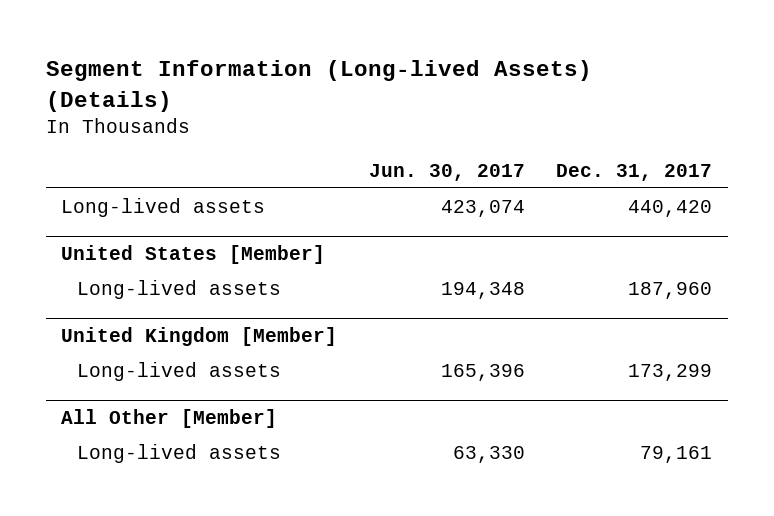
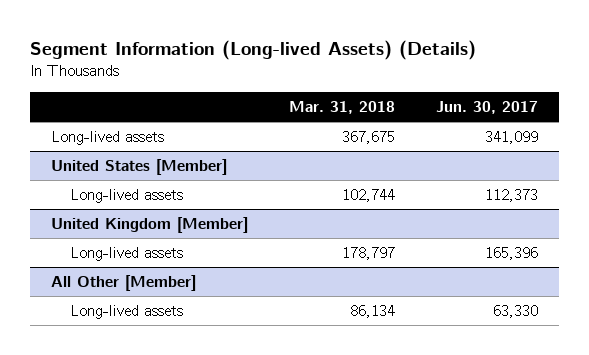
- | Jun. 30, 2017 | Dec. 31, 2017
+ | Mar. 31, 2018 | Jun. 30, 2017
- Long-lived assets | 423,074 | 440,420
+ Long-lived assets | 367,675 | 341,099
@ United States [Member]
- Long-lived assets | 194,348 | 187,960
+ Long-lived assets | 102,744 | 112,373

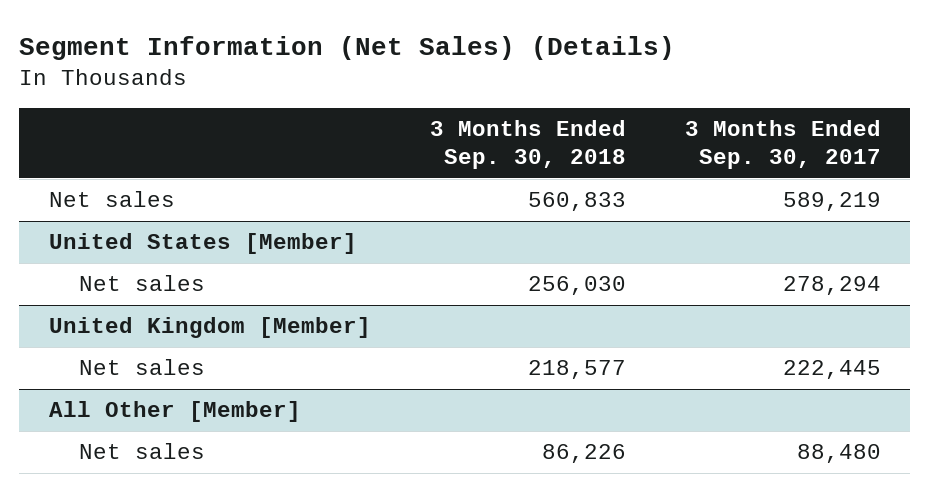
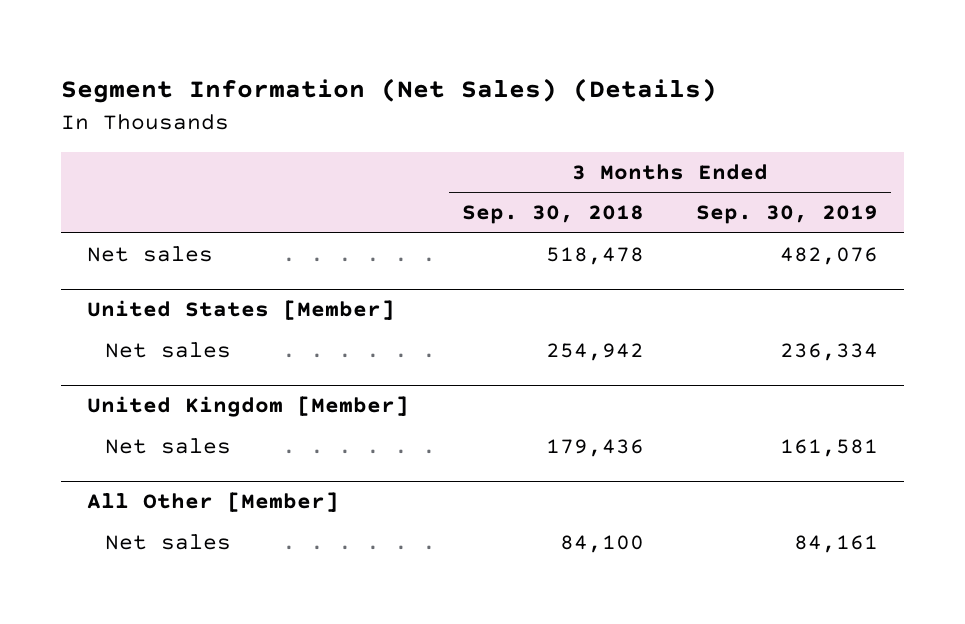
- | 3 Months Ended Sep. 30, 2018 | 3 Months Ended Sep. 30, 2017
+ | 3 Months Ended Sep. 30, 2018 | 3 Months Ended Sep. 30, 2019
- Net sales | 560,833 | 589,219
+ Net sales | 518,478 | 482,076
@ United States [Member]
- Net sales | 256,030 | 278,294
+ Net sales | 254,942 | 236,334
@ United Kingdom [Member]
- Net sales | 218,577 | 222,445
+ Net sales | 179,436 | 161,581
@ All Other [Member]
- Net sales | 86,226 | 88,480
+ Net sales | 84,100 | 84,161

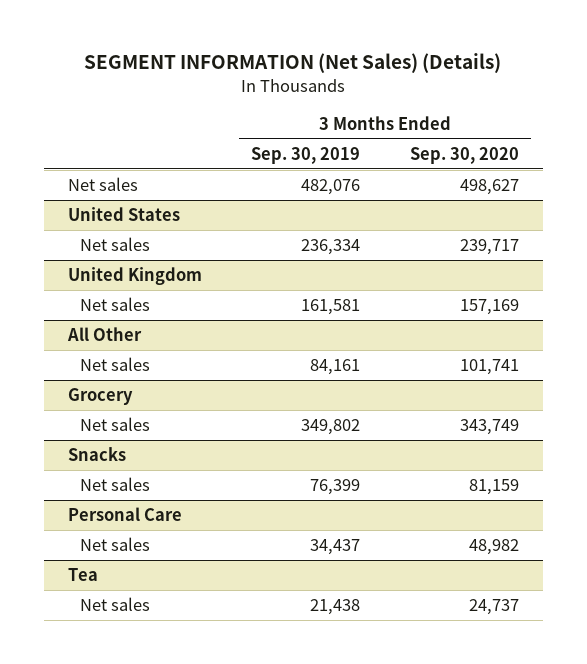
- Segment Information (Net Sales) (Details)
+ SEGMENT INFORMATION (Net Sales) (Details)
- | 3 Months Ended Sep. 30, 2018 | 3 Months Ended Sep. 30, 2019
+ | 3 Months Ended Sep. 30, 2019 | 3 Months Ended Sep. 30, 2020
- United States [Member]
+ United States
- United Kingdom [Member]
+ United Kingdom
- All Other [Member]
+ All Other
+ Grocery
+ Net sales | 349,802 | 343,749
+ Snacks
+ Net sales | 76,399 | 81,159
+ Personal Care
+ Net sales | 34,437 | 48,982
+ Tea
+ Net sales | 21,438 | 24,737

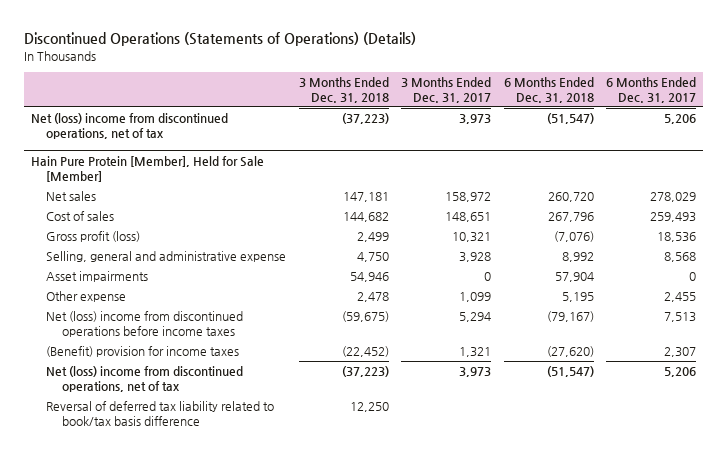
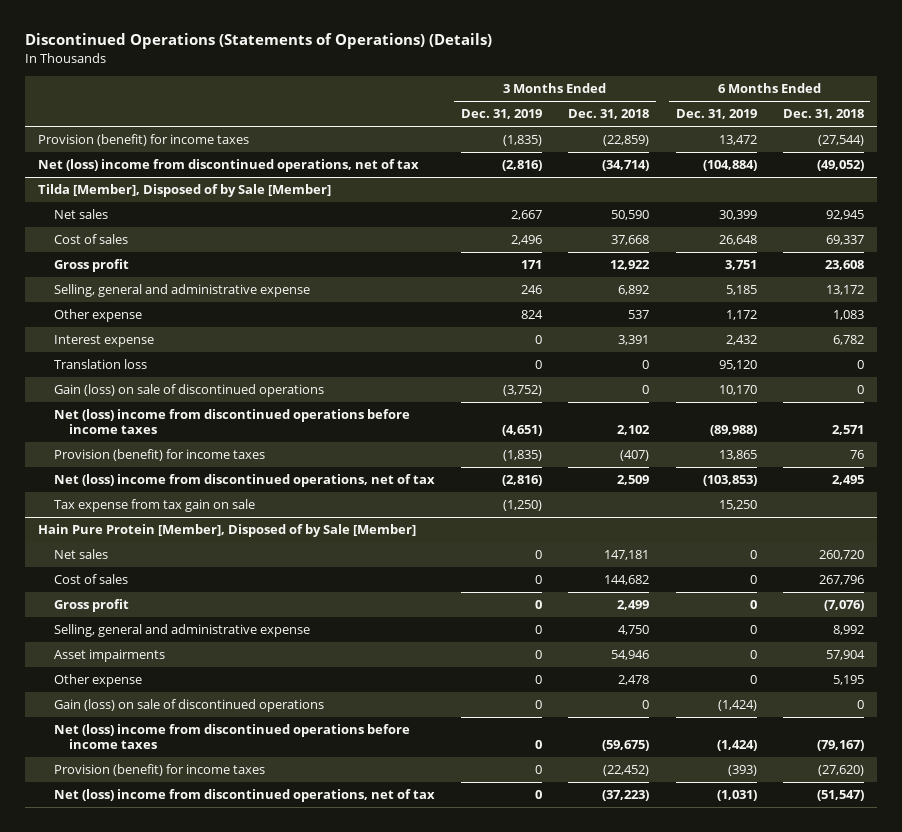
- | 3 Months Ended Dec. 31, 2018 | 3 Months Ended Dec. 31, 2017 | 6 Months Ended Dec. 31, 2018 | 6 Months Ended Dec. 31, 2017
+ | 3 Months Ended Dec. 31, 2019 | 3 Months Ended Dec. 31, 2018 | 6 Months Ended Dec. 31, 2019 | 6 Months Ended Dec. 31, 2018
- Net (loss) income from discontinued operations, net of tax | (37,223) | 3,973 | (51,547) | 5,206
- Hain Pure Protein [Member], Held for Sale [Member]
+ Provision (benefit) for income taxes | (1,835) | (22,859) | 13,472 | (27,544)
+ Net (loss) income from discontinued operations, net of tax | (2,816) | (34,714) | (104,884) | (49,052)
+ Tilda [Member], Disposed of by Sale [Member]
+ Net sales | 2,667 | 50,590 | 30,399 | 92,945
+ Cost of sales | 2,496 | 37,668 | 26,648 | 69,337
+ Gross profit | 171 | 12,922 | 3,751 | 23,608
+ Selling, general and administrative expense | 246 | 6,892 | 5,185 | 13,172
+ Other expense | 824 | 537 | 1,172 | 1,083
+ Interest expense | 0 | 3,391 | 2,432 | 6,782
+ Translation loss | 0 | 0 | 95,120 | 0
+ Gain (loss) on sale of discontinued operations | (3,752) | 0 | 10,170 | 0
+ Net (loss) income from discontinued operations before income taxes | (4,651) | 2,102 | (89,988) | 2,571
+ Provision (benefit) for income taxes | (1,835) | (407) | 13,865 | 76
+ Net (loss) income from discontinued operations, net of tax | (2,816) | 2,509 | (103,853) | 2,495
+ Tax expense from tax gain on sale | (1,250) | | 15,250 |
+ Hain Pure Protein [Member], Disposed of by Sale [Member]
- Gross profit (loss) | 2,499 | 10,321 | (7,076) | 18,536
+ Gross profit | 0 | 2,499 | 0 | (7,076)
+ Gain (loss) on sale of discontinued operations | 0 | 0 | (1,424) | 0
- (Benefit) provision for income taxes | (22,452) | 1,321 | (27,620) | 2,307
+ Provision (benefit) for income taxes | 0 | (22,452) | (393) | (27,620)
- Reversal of deferred tax liability related to book/tax basis difference | 12,250 | | |

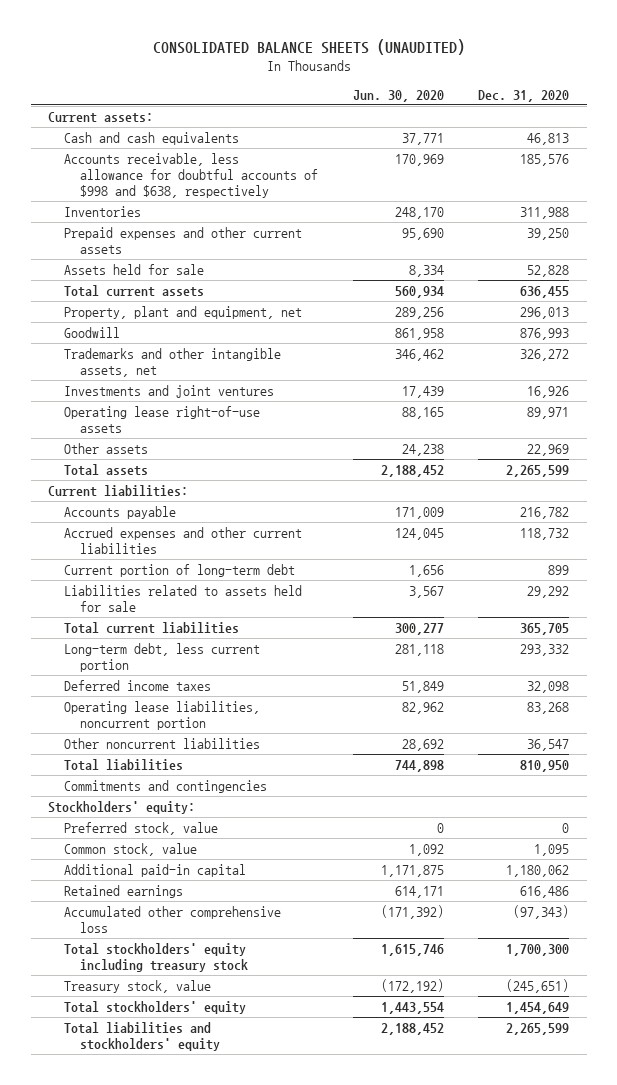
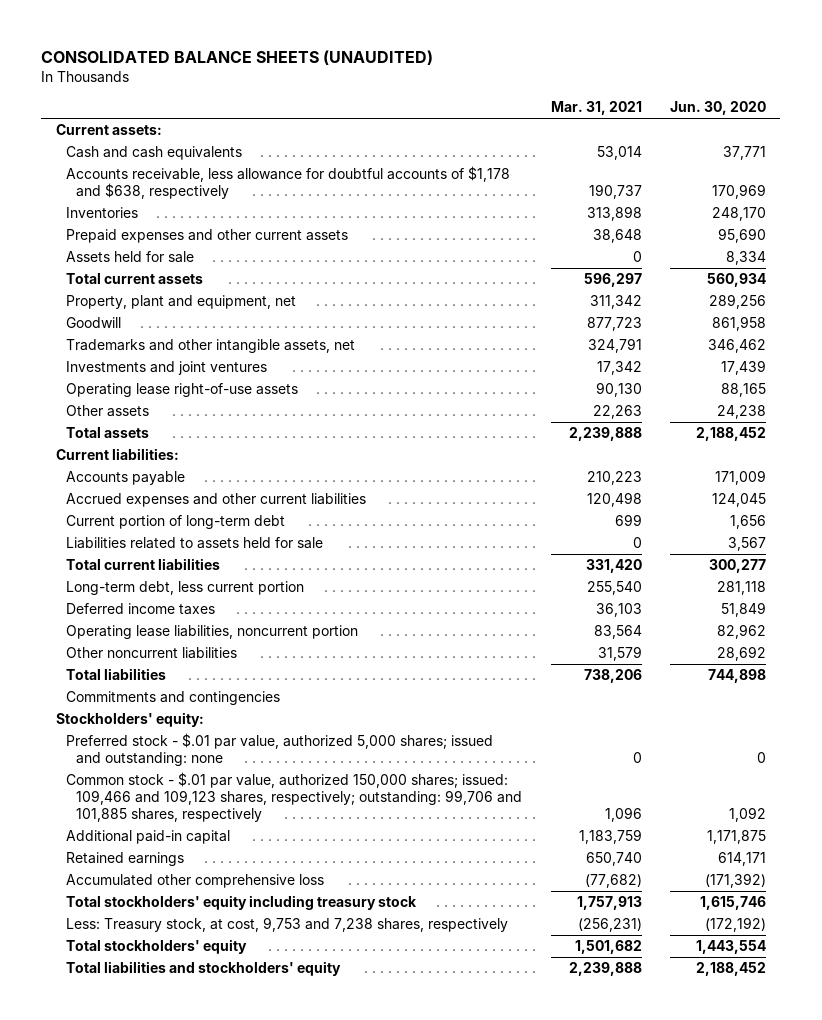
- | Jun. 30, 2020 | Dec. 31, 2020
+ | Mar. 31, 2021 | Jun. 30, 2020
- Accounts receivable, less allowance for doubtful accounts of $998 and $638, respectively | 170,969 | 185,576
+ Accounts receivable, less allowance for doubtful accounts of $1,178 and $638, respectively | 190,737 | 170,969
- Preferred stock, value | 0 | 0
- Common stock, value | 1,092 | 1,095
+ Preferred stock - $.01 par value, authorized 5,000 shares; issued and outstanding: none | 0 | 0
+ Common stock - $.01 par value, authorized 150,000 shares; issued: 109,466 and 109,123 shares, respectively; outstanding: 99,706 and 101,885 shares, respectively | 1,096 | 1,092
- Treasury stock, value | (172,192) | (245,651)
+ Less: Treasury stock, at cost, 9,753 and 7,238 shares, respectively | (256,231) | (172,192)

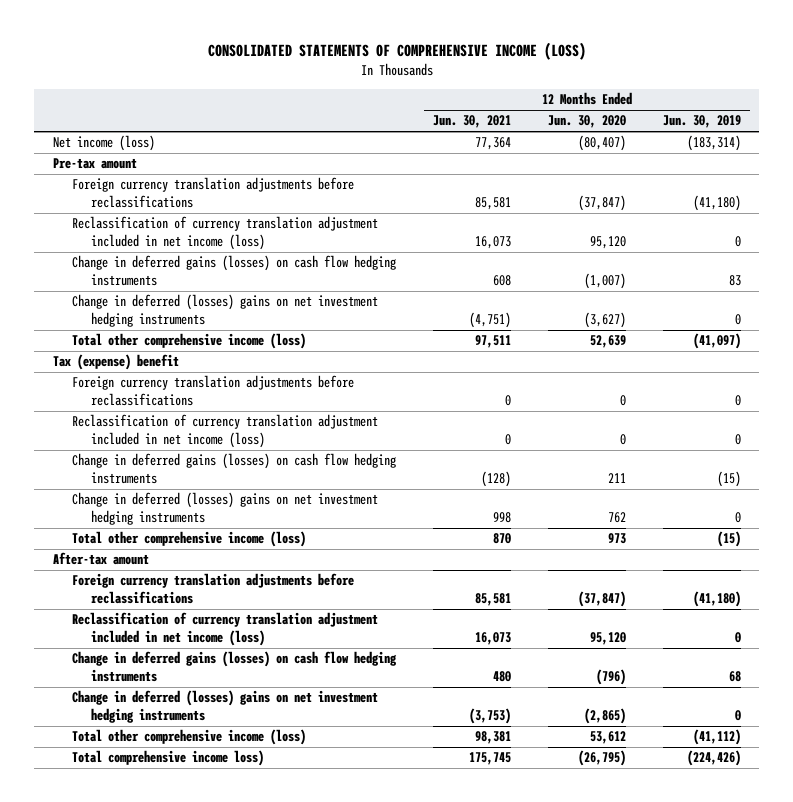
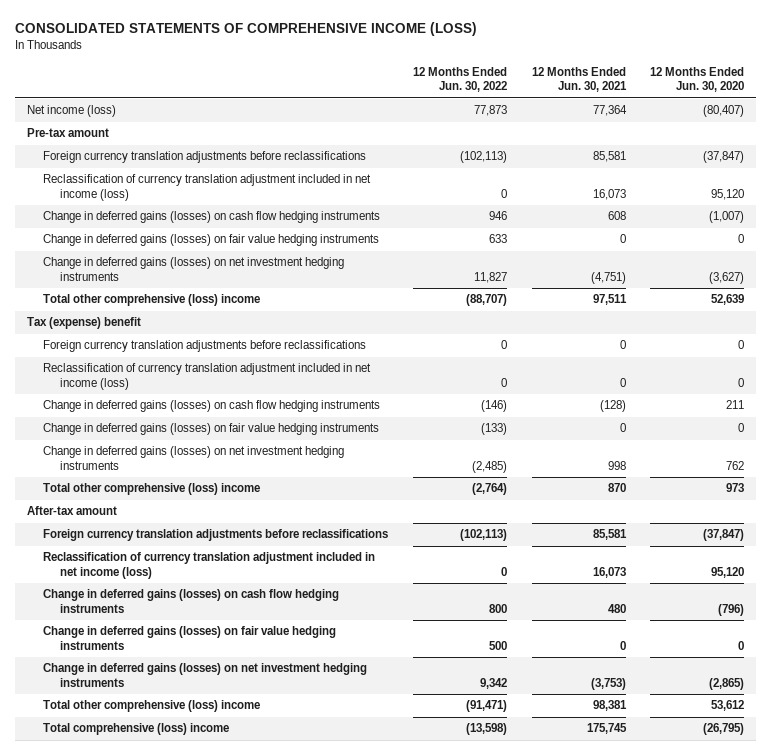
- | 12 Months Ended Jun. 30, 2021 | 12 Months Ended Jun. 30, 2020 | 12 Months Ended Jun. 30, 2019
+ | 12 Months Ended Jun. 30, 2022 | 12 Months Ended Jun. 30, 2021 | 12 Months Ended Jun. 30, 2020
- Change in deferred (losses) gains on net investment hedging instruments | (4,751) | (3,627) | 0
- Total other comprehensive income (loss) | 97,511 | 52,639 | (41,097)
+ Change in deferred gains (losses) on fair value hedging instruments | 633 | 0 | 0
+ Change in deferred gains (losses) on net investment hedging instruments | 11,827 | (4,751) | (3,627)
+ Total other comprehensive (loss) income | (88,707) | 97,511 | 52,639
- Change in deferred (losses) gains on net investment hedging instruments | 998 | 762 | 0
- Total other comprehensive income (loss) | 870 | 973 | (15)
+ Change in deferred gains (losses) on fair value hedging instruments | (133) | 0 | 0
+ Change in deferred gains (losses) on net investment hedging instruments | (2,485) | 998 | 762
+ Total other comprehensive (loss) income | (2,764) | 870 | 973
- Change in deferred (losses) gains on net investment hedging instruments | (3,753) | (2,865) | 0
- Total other comprehensive income (loss) | 98,381 | 53,612 | (41,112)
- Total comprehensive income loss) | 175,745 | (26,795) | (224,426)
+ Change in deferred gains (losses) on fair value hedging instruments | 500 | 0 | 0
+ Change in deferred gains (losses) on net investment hedging instruments | 9,342 | (3,753) | (2,865)
+ Total other comprehensive (loss) income | (91,471) | 98,381 | 53,612
+ Total comprehensive (loss) income | (13,598) | 175,745 | (26,795)

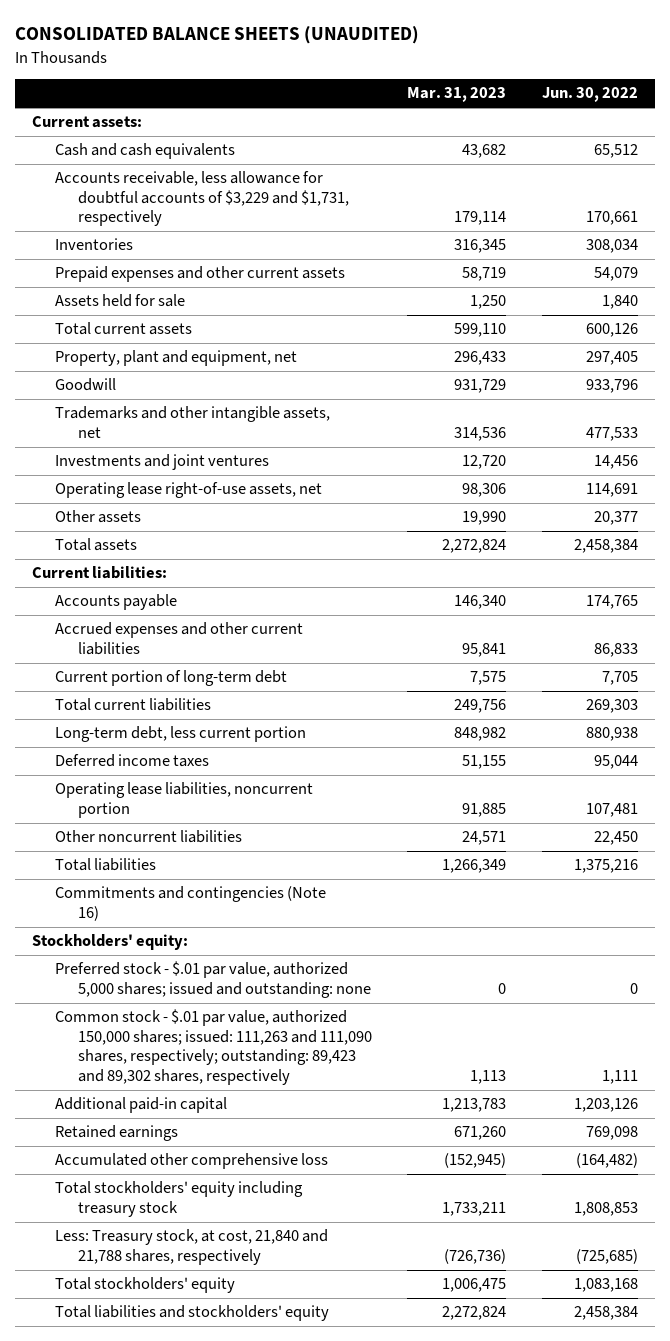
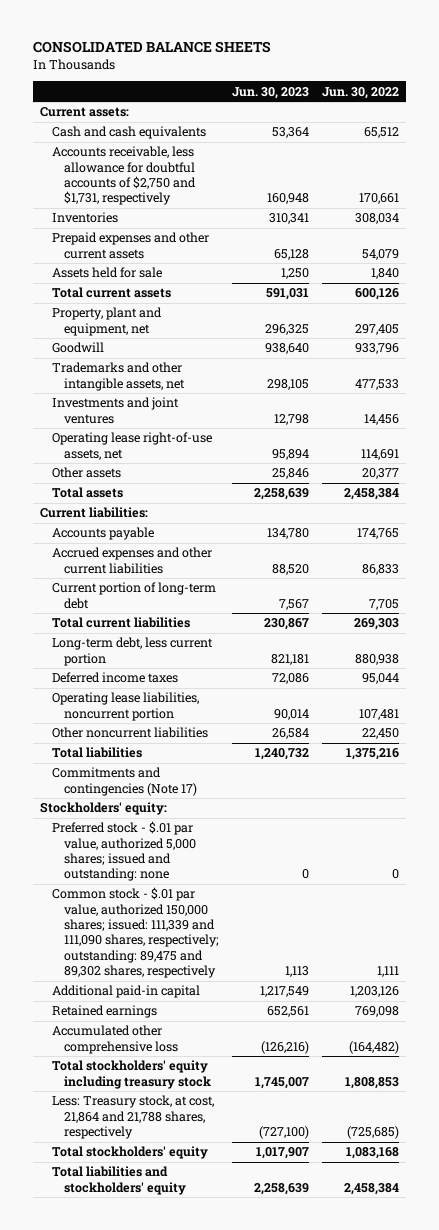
- CONSOLIDATED BALANCE SHEETS (UNAUDITED)
+ CONSOLIDATED BALANCE SHEETS
- | Mar. 31, 2023 | Jun. 30, 2022
+ | Jun. 30, 2023 | Jun. 30, 2022
- Accounts receivable, less allowance for doubtful accounts of $3,229 and $1,731, respectively | 179,114 | 170,661
+ Accounts receivable, less allowance for doubtful accounts of $2,750 and $1,731, respectively | 160,948 | 170,661
- Commitments and contingencies (Note 16)
+ Commitments and contingencies (Note 17)
- Common stock - $.01 par value, authorized 150,000 shares; issued: 111,263 and 111,090 shares, respectively; outstanding: 89,423 and 89,302 shares, respectively | 1,113 | 1,111
+ Common stock - $.01 par value, authorized 150,000 shares; issued: 111,339 and 111,090 shares, respectively; outstanding: 89,475 and 89,302 shares, respectively | 1,113 | 1,111
- Less: Treasury stock, at cost, 21,840 and 21,788 shares, respectively | (726,736) | (725,685)
+ Less: Treasury stock, at cost, 21,864 and 21,788 shares, respectively | (727,100) | (725,685)

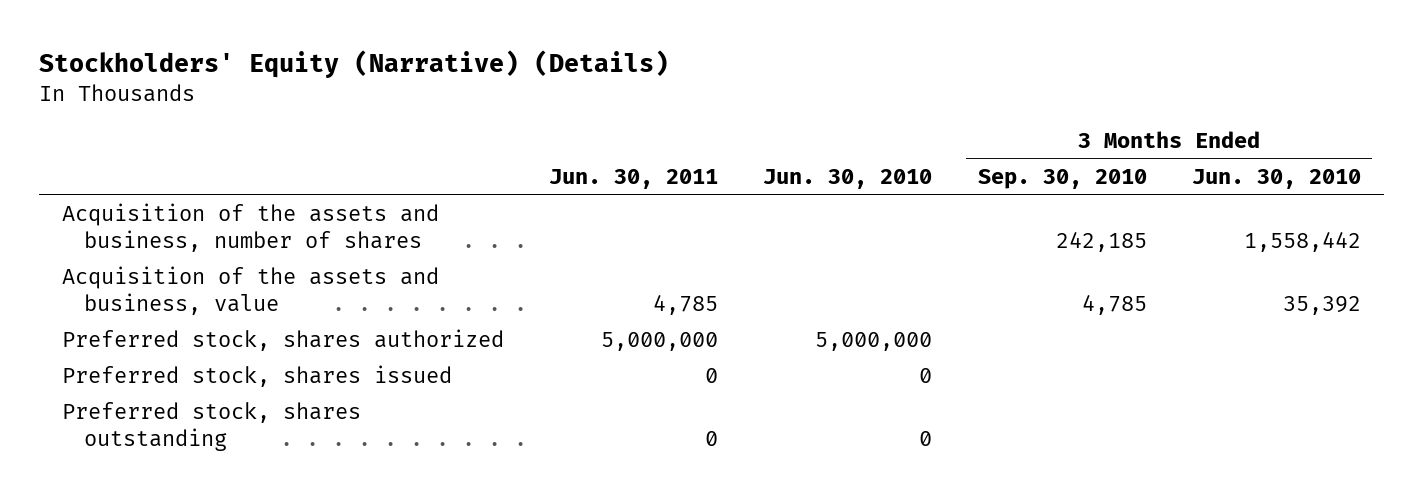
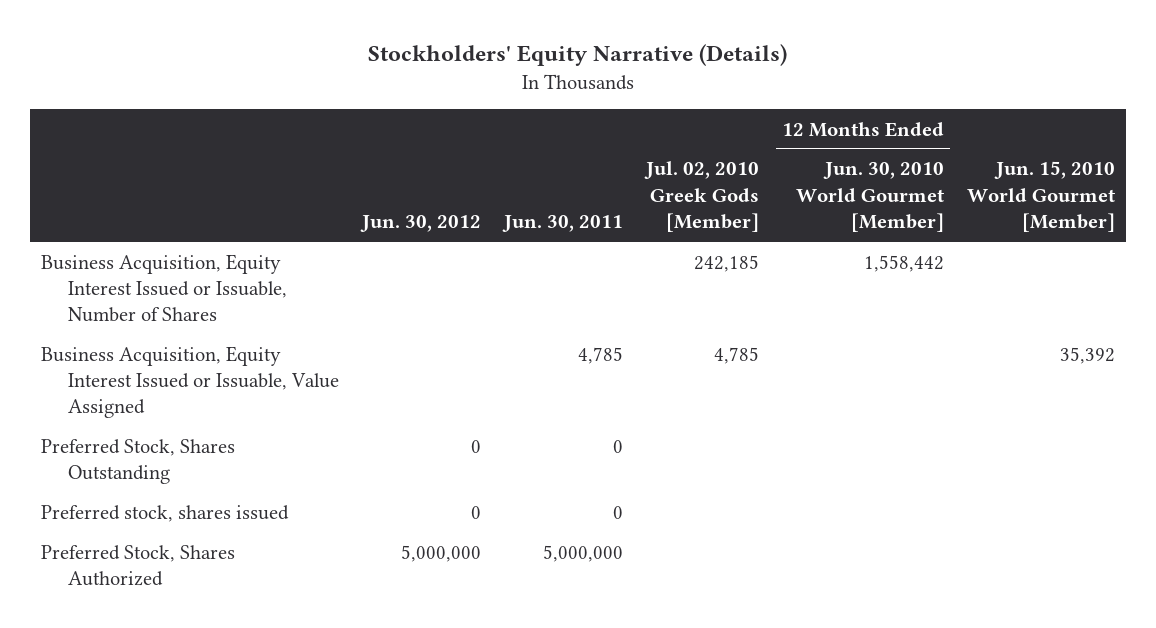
- Stockholders' Equity (Narrative) (Details)
+ Stockholders' Equity Narrative (Details)
- | Jun. 30, 2011 | Jun. 30, 2010 | 3 Months Ended Sep. 30, 2010 | 3 Months Ended Jun. 30, 2010
+ | Jun. 30, 2012 | Jun. 30, 2011 | Jul. 02, 2010 Greek Gods [Member] | 12 Months Ended Jun. 30, 2010 World Gourmet [Member] | Jun. 15, 2010 World Gourmet [Member]
- Acquisition of the assets and business, number of shares | | | 242,185 | 1,558,442
- Acquisition of the assets and business, value | 4,785 | | 4,785 | 35,392
- Preferred stock, shares authorized | 5,000,000 | 5,000,000 | |
+ Business Acquisition, Equity Interest Issued or Issuable, Number of Shares | | | 242,185 | 1,558,442 |
+ Business Acquisition, Equity Interest Issued or Issuable, Value Assigned | | 4,785 | 4,785 | | 35,392
+ Preferred Stock, Shares Outstanding | 0 | 0 | | |
- Preferred stock, shares outstanding | 0 | 0 | |
+ Preferred Stock, Shares Authorized | 5,000,000 | 5,000,000 | | |

